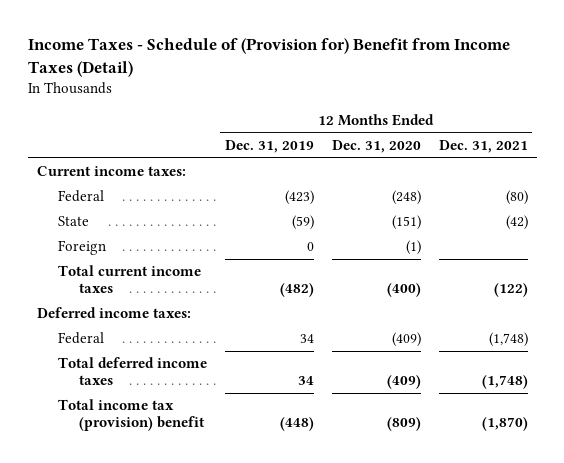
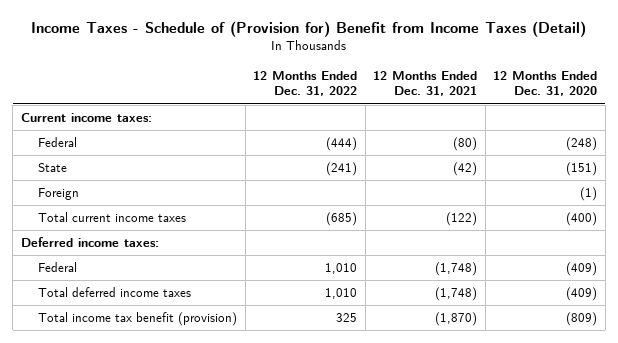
- | 12 Months Ended Dec. 31, 2019 | 12 Months Ended Dec. 31, 2020 | 12 Months Ended Dec. 31, 2021
+ | 12 Months Ended Dec. 31, 2022 | 12 Months Ended Dec. 31, 2021 | 12 Months Ended Dec. 31, 2020
- Total income tax (provision) benefit | (448) | (809) | (1,870)
+ Total income tax benefit (provision) | 325 | (1,870) | (809)

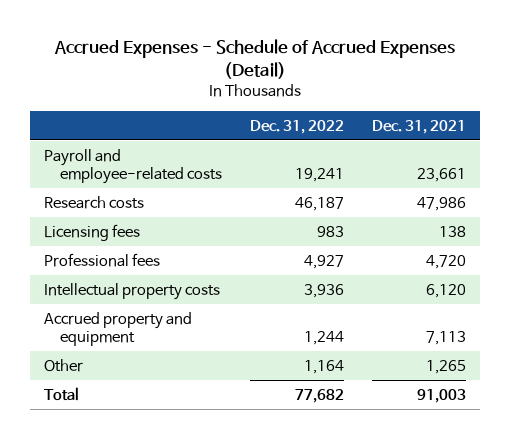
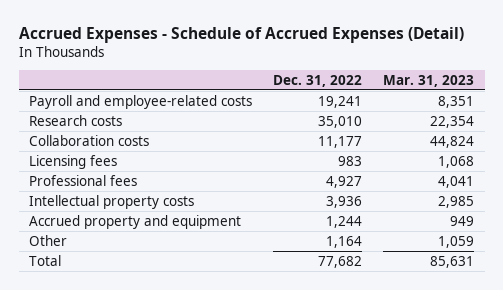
- | Dec. 31, 2022 | Dec. 31, 2021
+ | Dec. 31, 2022 | Mar. 31, 2023
- Research costs | 46,187 | 47,986
+ Research costs | 35,010 | 22,354
+ Collaboration costs | 11,177 | 44,824

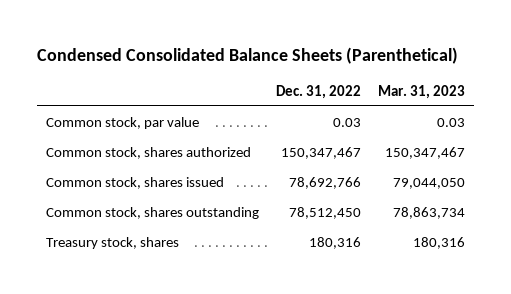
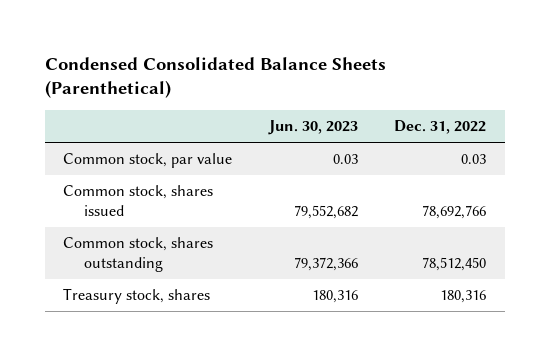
- | Dec. 31, 2022 | Mar. 31, 2023
+ | Jun. 30, 2023 | Dec. 31, 2022
- Common stock, shares authorized | 150,347,467 | 150,347,467

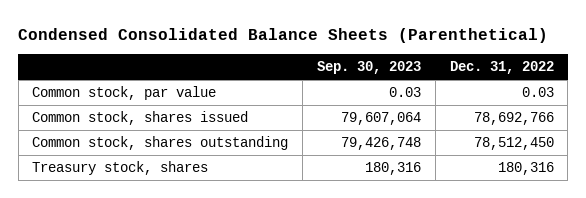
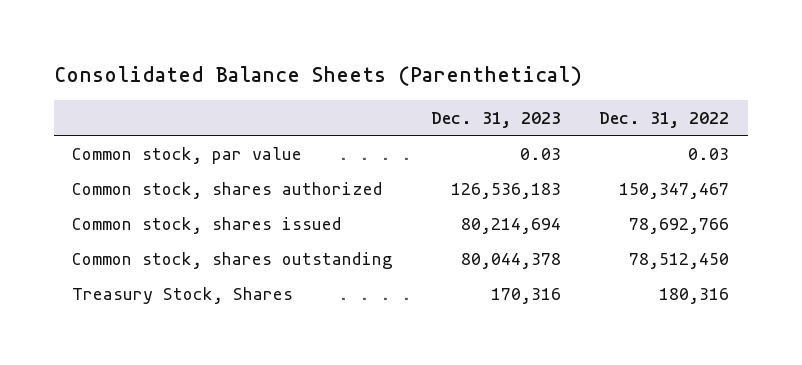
- Condensed Consolidated Balance Sheets (Parenthetical)
+ Consolidated Balance Sheets (Parenthetical)
- | Sep. 30, 2023 | Dec. 31, 2022
+ | Dec. 31, 2023 | Dec. 31, 2022
+ Common stock, shares authorized | 126,536,183 | 150,347,467
- Treasury stock, shares | 180,316 | 180,316
+ Treasury Stock, Shares | 170,316 | 180,316

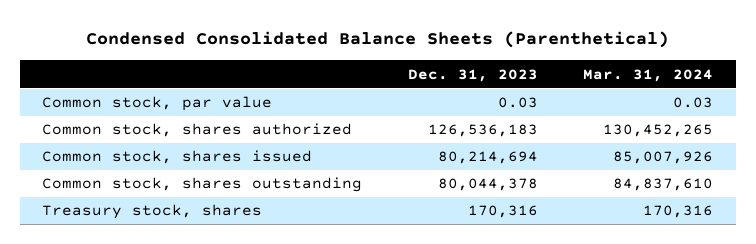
- Consolidated Balance Sheets (Parenthetical)
+ Condensed Consolidated Balance Sheets (Parenthetical)
- | Dec. 31, 2023 | Dec. 31, 2022
+ | Dec. 31, 2023 | Mar. 31, 2024
- Treasury Stock, Shares | 170,316 | 180,316
+ Treasury stock, shares | 170,316 | 170,316

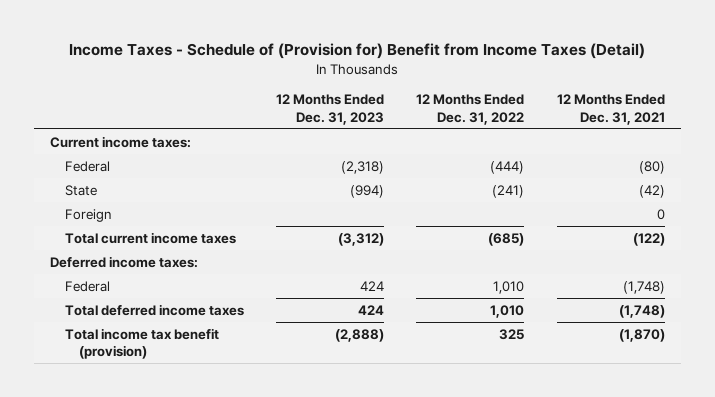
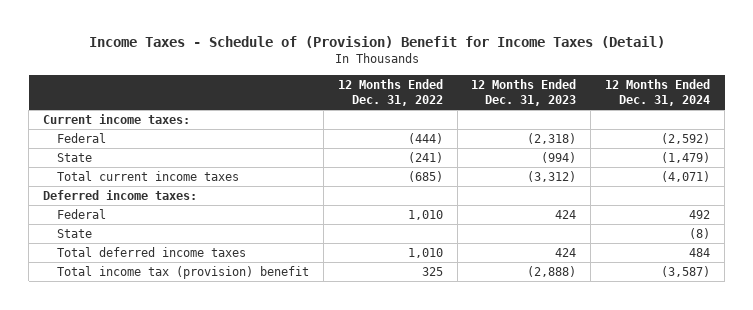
- Income Taxes - Schedule of (Provision for) Benefit from Income Taxes (Detail)
+ Income Taxes - Schedule of (Provision) Benefit for Income Taxes (Detail)
- | 12 Months Ended Dec. 31, 2023 | 12 Months Ended Dec. 31, 2022 | 12 Months Ended Dec. 31, 2021
+ | 12 Months Ended Dec. 31, 2022 | 12 Months Ended Dec. 31, 2023 | 12 Months Ended Dec. 31, 2024
- Foreign | | | 0
+ State | | | (8)
- Total income tax benefit (provision) | (2,888) | 325 | (1,870)
+ Total income tax (provision) benefit | 325 | (2,888) | (3,587)

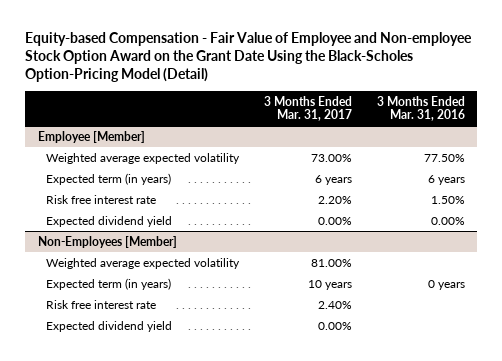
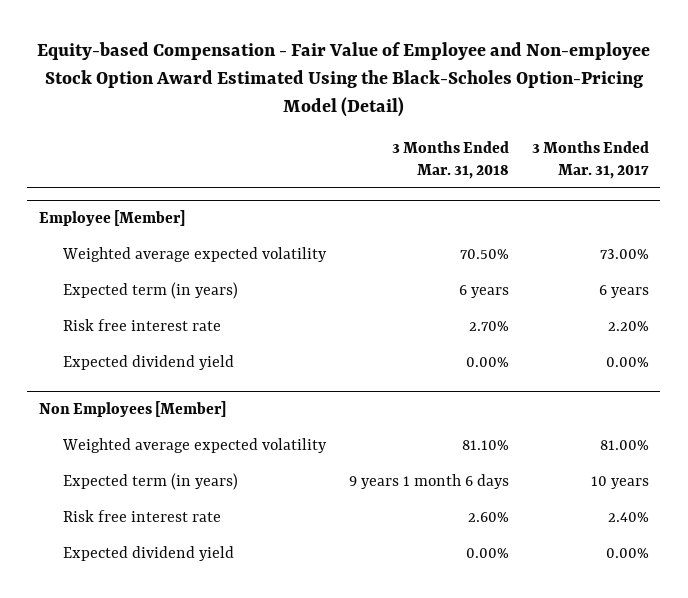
- Equity-based Compensation - Fair Value of Employee and Non-employee Stock Option Award on the Grant Date Using the Black-Scholes Option-Pricing Model (Detail)
+ Equity-based Compensation - Fair Value of Employee and Non-employee Stock Option Award Estimated Using the Black-Scholes Option-Pricing Model (Detail)
- | 3 Months Ended Mar. 31, 2017 | 3 Months Ended Mar. 31, 2016
+ | 3 Months Ended Mar. 31, 2018 | 3 Months Ended Mar. 31, 2017
- Non-Employees [Member]
+ Non Employees [Member]

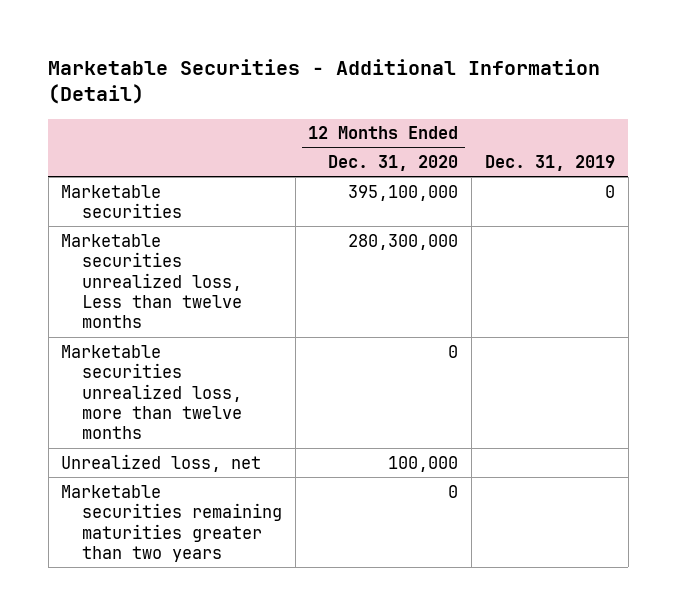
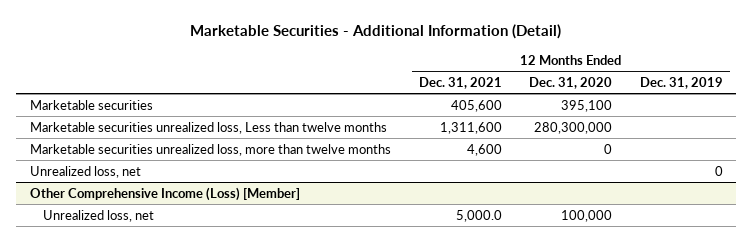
- | 12 Months Ended Dec. 31, 2020 | Dec. 31, 2019
+ | 12 Months Ended Dec. 31, 2021 | 12 Months Ended Dec. 31, 2020 | 12 Months Ended Dec. 31, 2019
- Marketable securities | 395,100,000 | 0
+ Marketable securities | 405,600 | 395,100 |
+ Unrealized loss, net | | | 0
+ Other Comprehensive Income (Loss) [Member]
- Marketable securities remaining maturities greater than two years | 0 |

